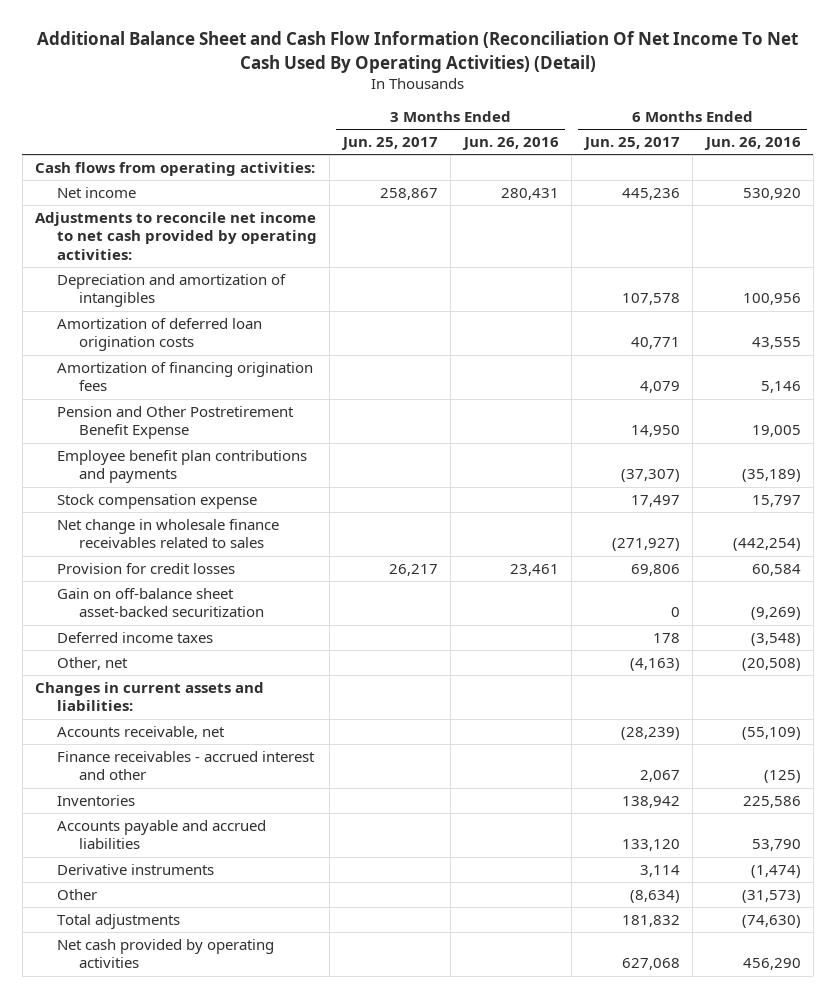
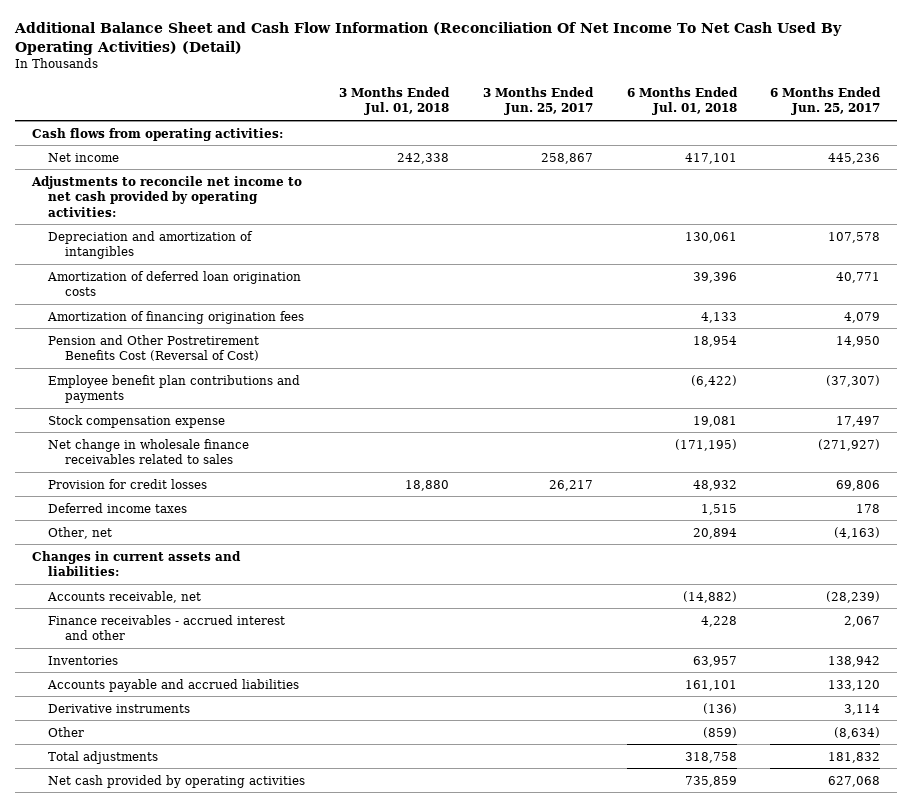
- | 3 Months Ended Jun. 25, 2017 | 3 Months Ended Jun. 26, 2016 | 6 Months Ended Jun. 25, 2017 | 6 Months Ended Jun. 26, 2016
+ | 3 Months Ended Jul. 01, 2018 | 3 Months Ended Jun. 25, 2017 | 6 Months Ended Jul. 01, 2018 | 6 Months Ended Jun. 25, 2017
- Pension and Other Postretirement Benefit Expense | | | 14,950 | 19,005
+ Pension and Other Postretirement Benefits Cost (Reversal of Cost) | | | 18,954 | 14,950
- Gain on off-balance sheet asset-backed securitization | | | 0 | (9,269)

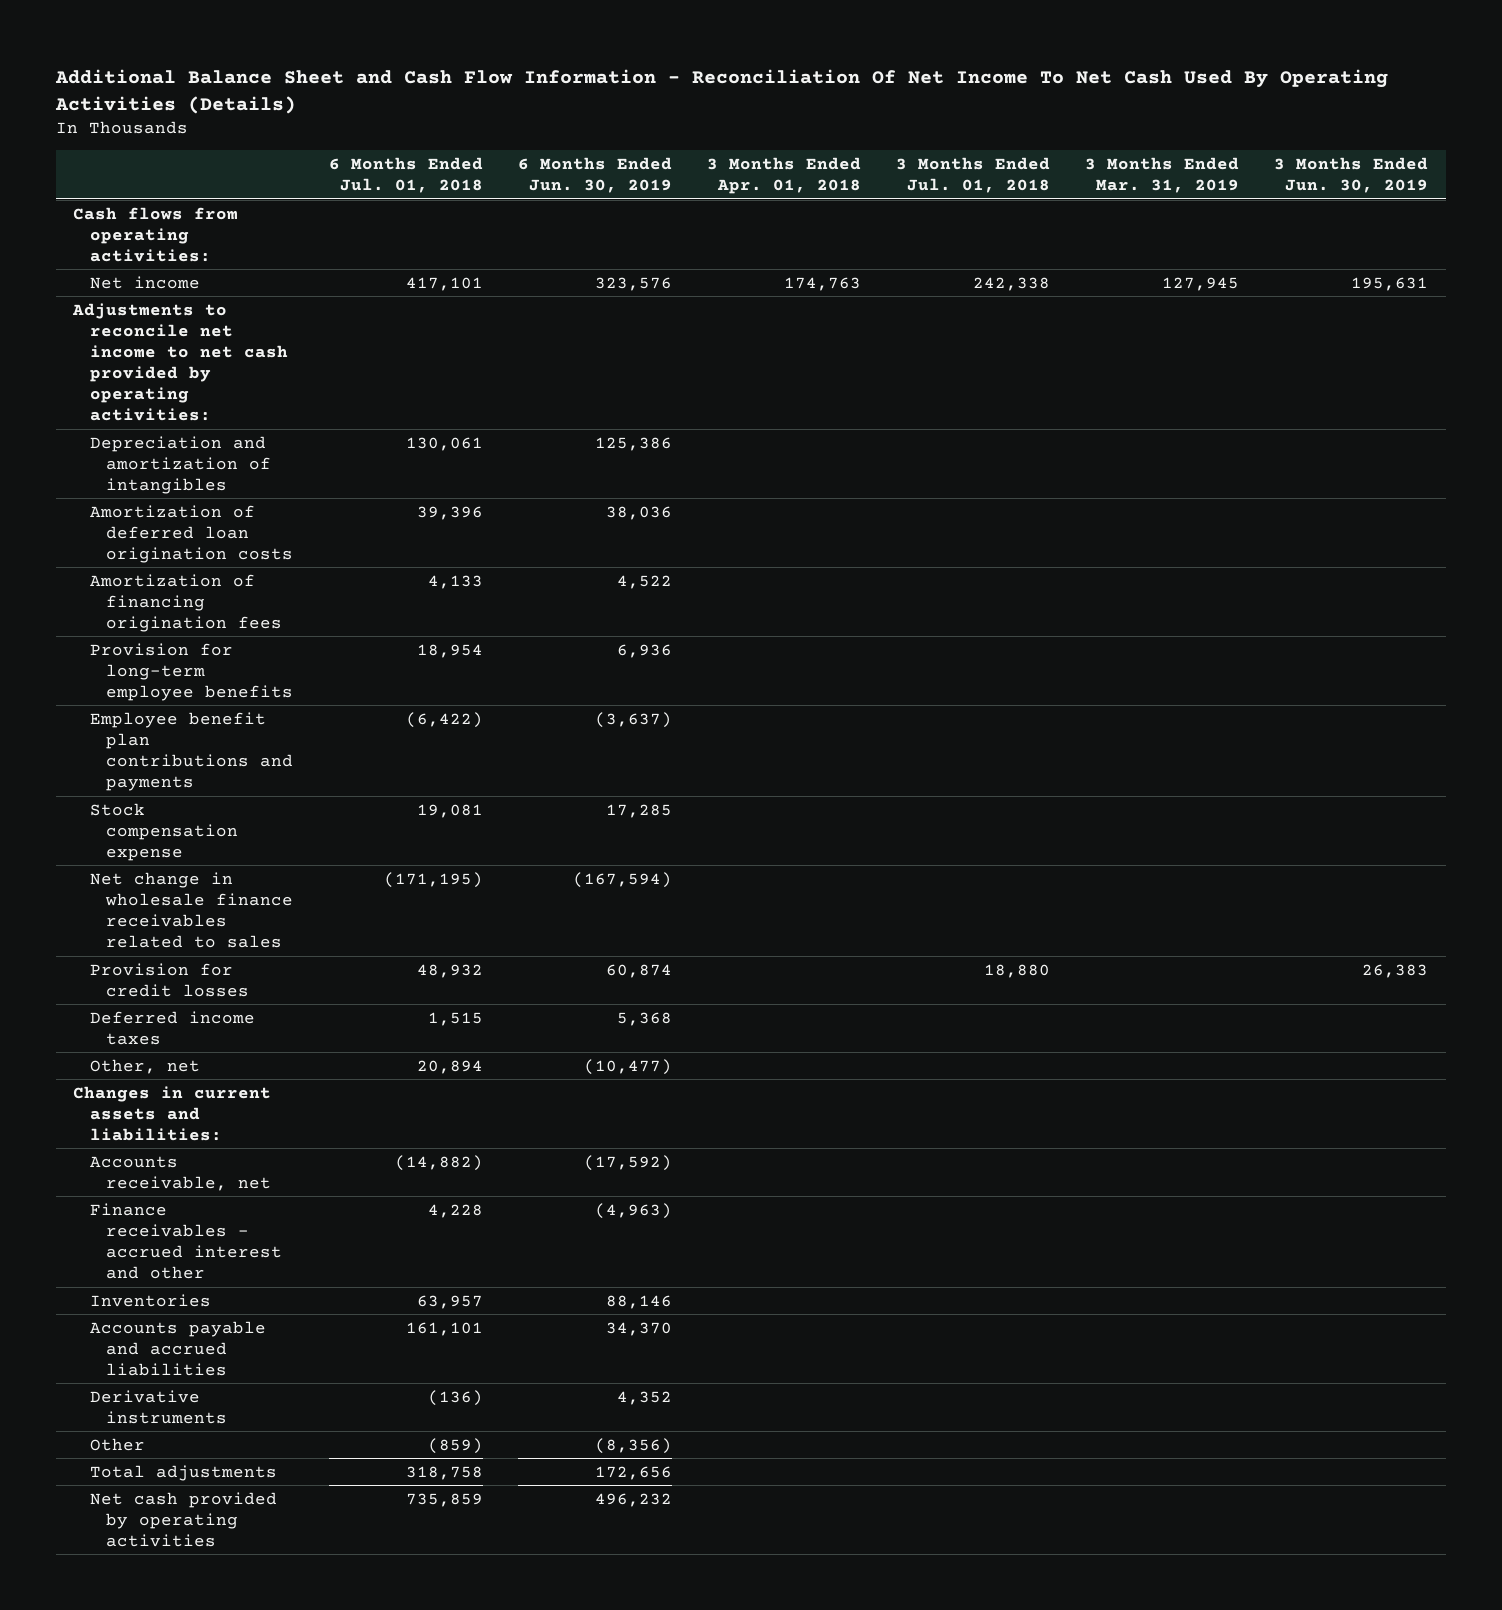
- Additional Balance Sheet and Cash Flow Information (Reconciliation Of Net Income To Net Cash Used By Operating Activities) (Detail)
+ Additional Balance Sheet and Cash Flow Information - Reconciliation Of Net Income To Net Cash Used By Operating Activities (Details)
- | 3 Months Ended Jul. 01, 2018 | 3 Months Ended Jun. 25, 2017 | 6 Months Ended Jul. 01, 2018 | 6 Months Ended Jun. 25, 2017
+ | 6 Months Ended Jul. 01, 2018 | 6 Months Ended Jun. 30, 2019 | 3 Months Ended Apr. 01, 2018 | 3 Months Ended Jul. 01, 2018 | 3 Months Ended Mar. 31, 2019 | 3 Months Ended Jun. 30, 2019
- Pension and Other Postretirement Benefits Cost (Reversal of Cost) | | | 18,954 | 14,950
+ Provision for long-term employee benefits | 18,954 | 6,936 | | | |

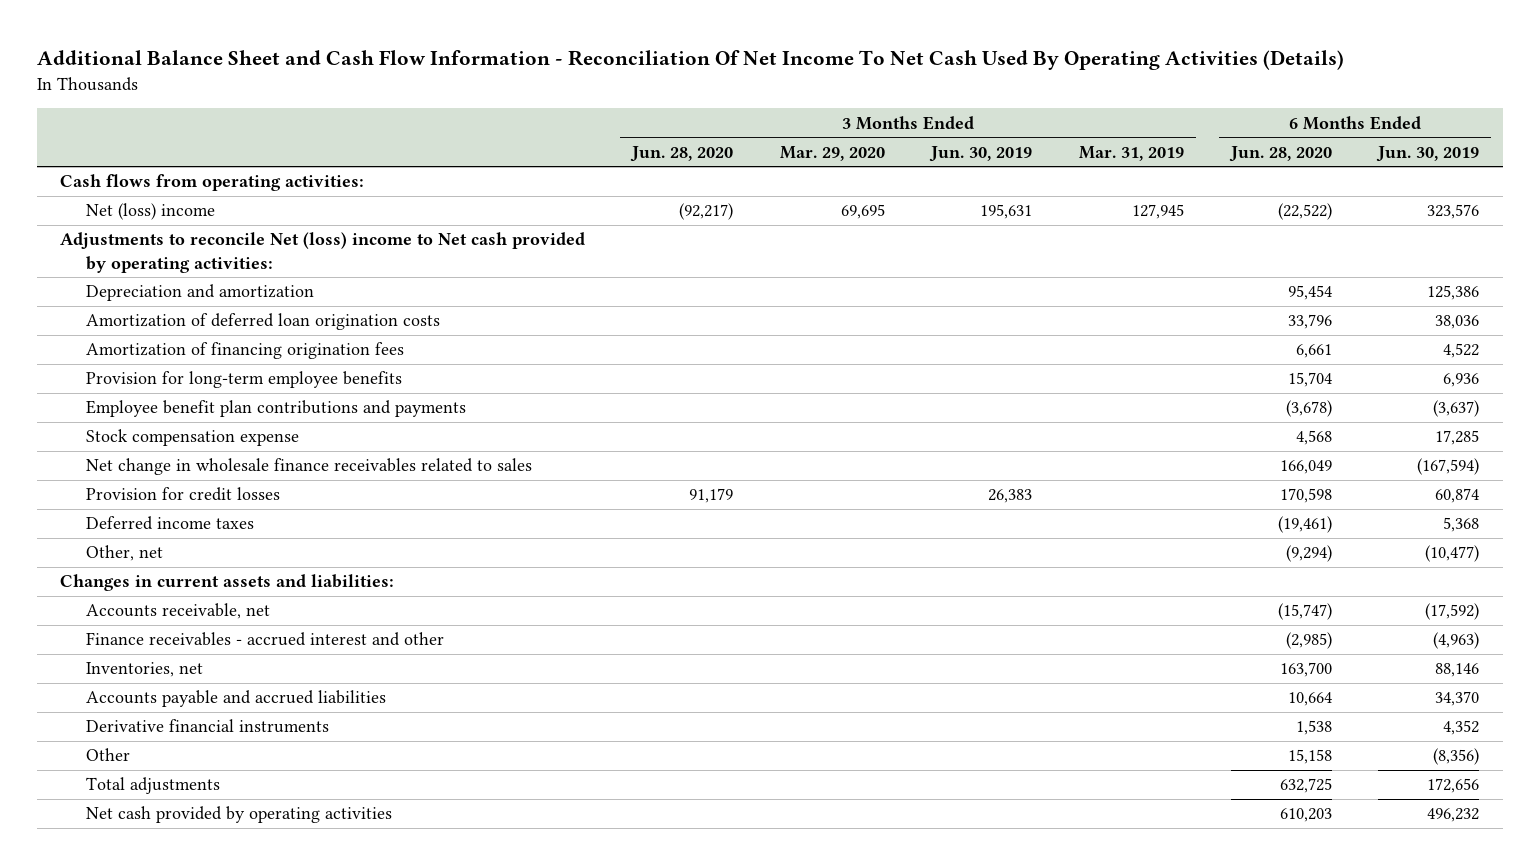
- | 6 Months Ended Jul. 01, 2018 | 6 Months Ended Jun. 30, 2019 | 3 Months Ended Apr. 01, 2018 | 3 Months Ended Jul. 01, 2018 | 3 Months Ended Mar. 31, 2019 | 3 Months Ended Jun. 30, 2019
+ | 3 Months Ended Jun. 28, 2020 | 3 Months Ended Mar. 29, 2020 | 3 Months Ended Jun. 30, 2019 | 3 Months Ended Mar. 31, 2019 | 6 Months Ended Jun. 28, 2020 | 6 Months Ended Jun. 30, 2019
- Net income | 417,101 | 323,576 | 174,763 | 242,338 | 127,945 | 195,631
- Adjustments to reconcile net income to net cash provided by operating activities:
- Depreciation and amortization of intangibles | 130,061 | 125,386 | | | |
+ Net (loss) income | (92,217) | 69,695 | 195,631 | 127,945 | (22,522) | 323,576
+ Adjustments to reconcile Net (loss) income to Net cash provided by operating activities:
+ Depreciation and amortization | | | | | 95,454 | 125,386
- Inventories | 63,957 | 88,146 | | | |
+ Inventories, net | | | | | 163,700 | 88,146
- Derivative instruments | (136) | 4,352 | | | |
+ Derivative financial instruments | | | | | 1,538 | 4,352

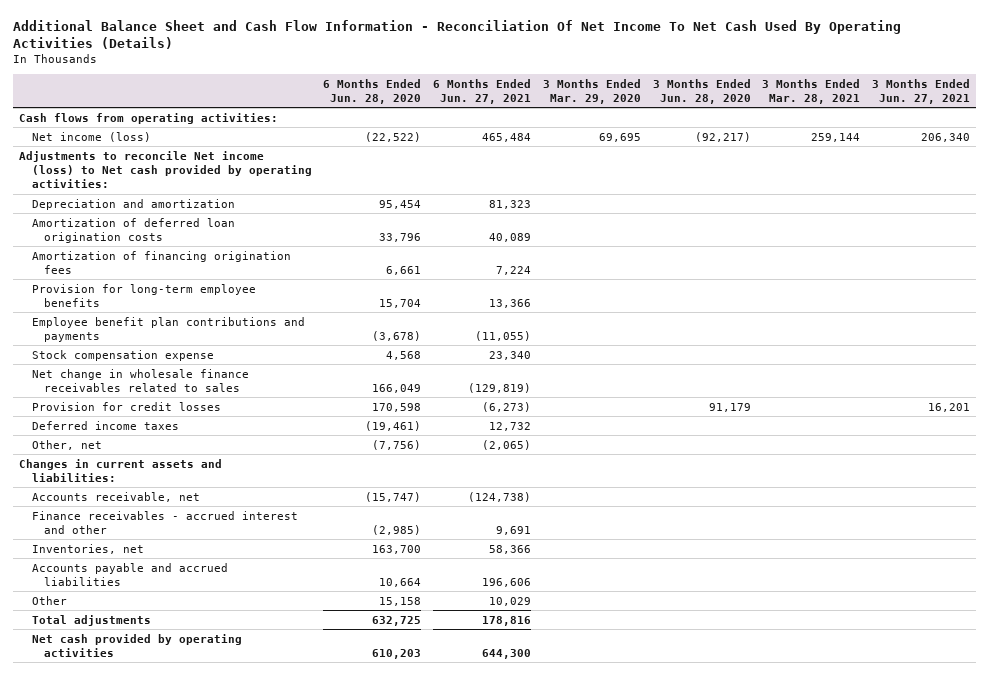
- | 3 Months Ended Jun. 28, 2020 | 3 Months Ended Mar. 29, 2020 | 3 Months Ended Jun. 30, 2019 | 3 Months Ended Mar. 31, 2019 | 6 Months Ended Jun. 28, 2020 | 6 Months Ended Jun. 30, 2019
+ | 6 Months Ended Jun. 28, 2020 | 6 Months Ended Jun. 27, 2021 | 3 Months Ended Mar. 29, 2020 | 3 Months Ended Jun. 28, 2020 | 3 Months Ended Mar. 28, 2021 | 3 Months Ended Jun. 27, 2021
- Net (loss) income | (92,217) | 69,695 | 195,631 | 127,945 | (22,522) | 323,576
- Adjustments to reconcile Net (loss) income to Net cash provided by operating activities:
+ Net income (loss) | (22,522) | 465,484 | 69,695 | (92,217) | 259,144 | 206,340
+ Adjustments to reconcile Net income (loss) to Net cash provided by operating activities:
- Other, net | | | | | (9,294) | (10,477)
+ Other, net | (7,756) | (2,065) | | | |
- Derivative financial instruments | | | | | 1,538 | 4,352

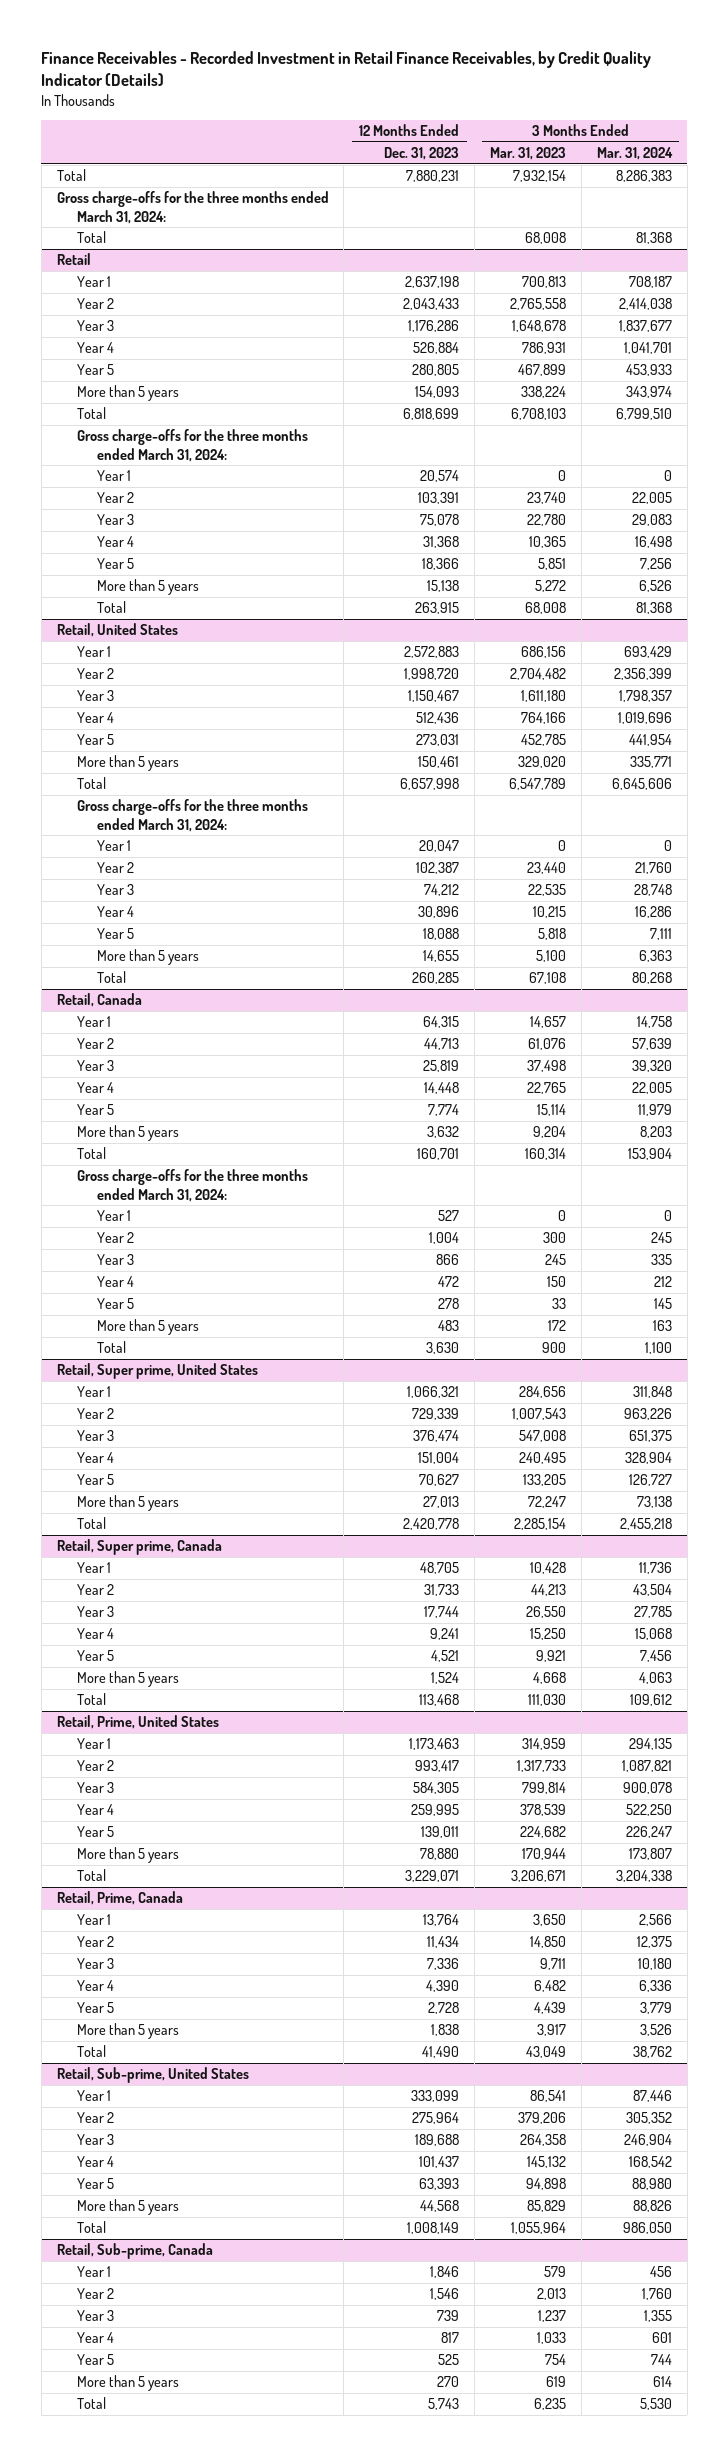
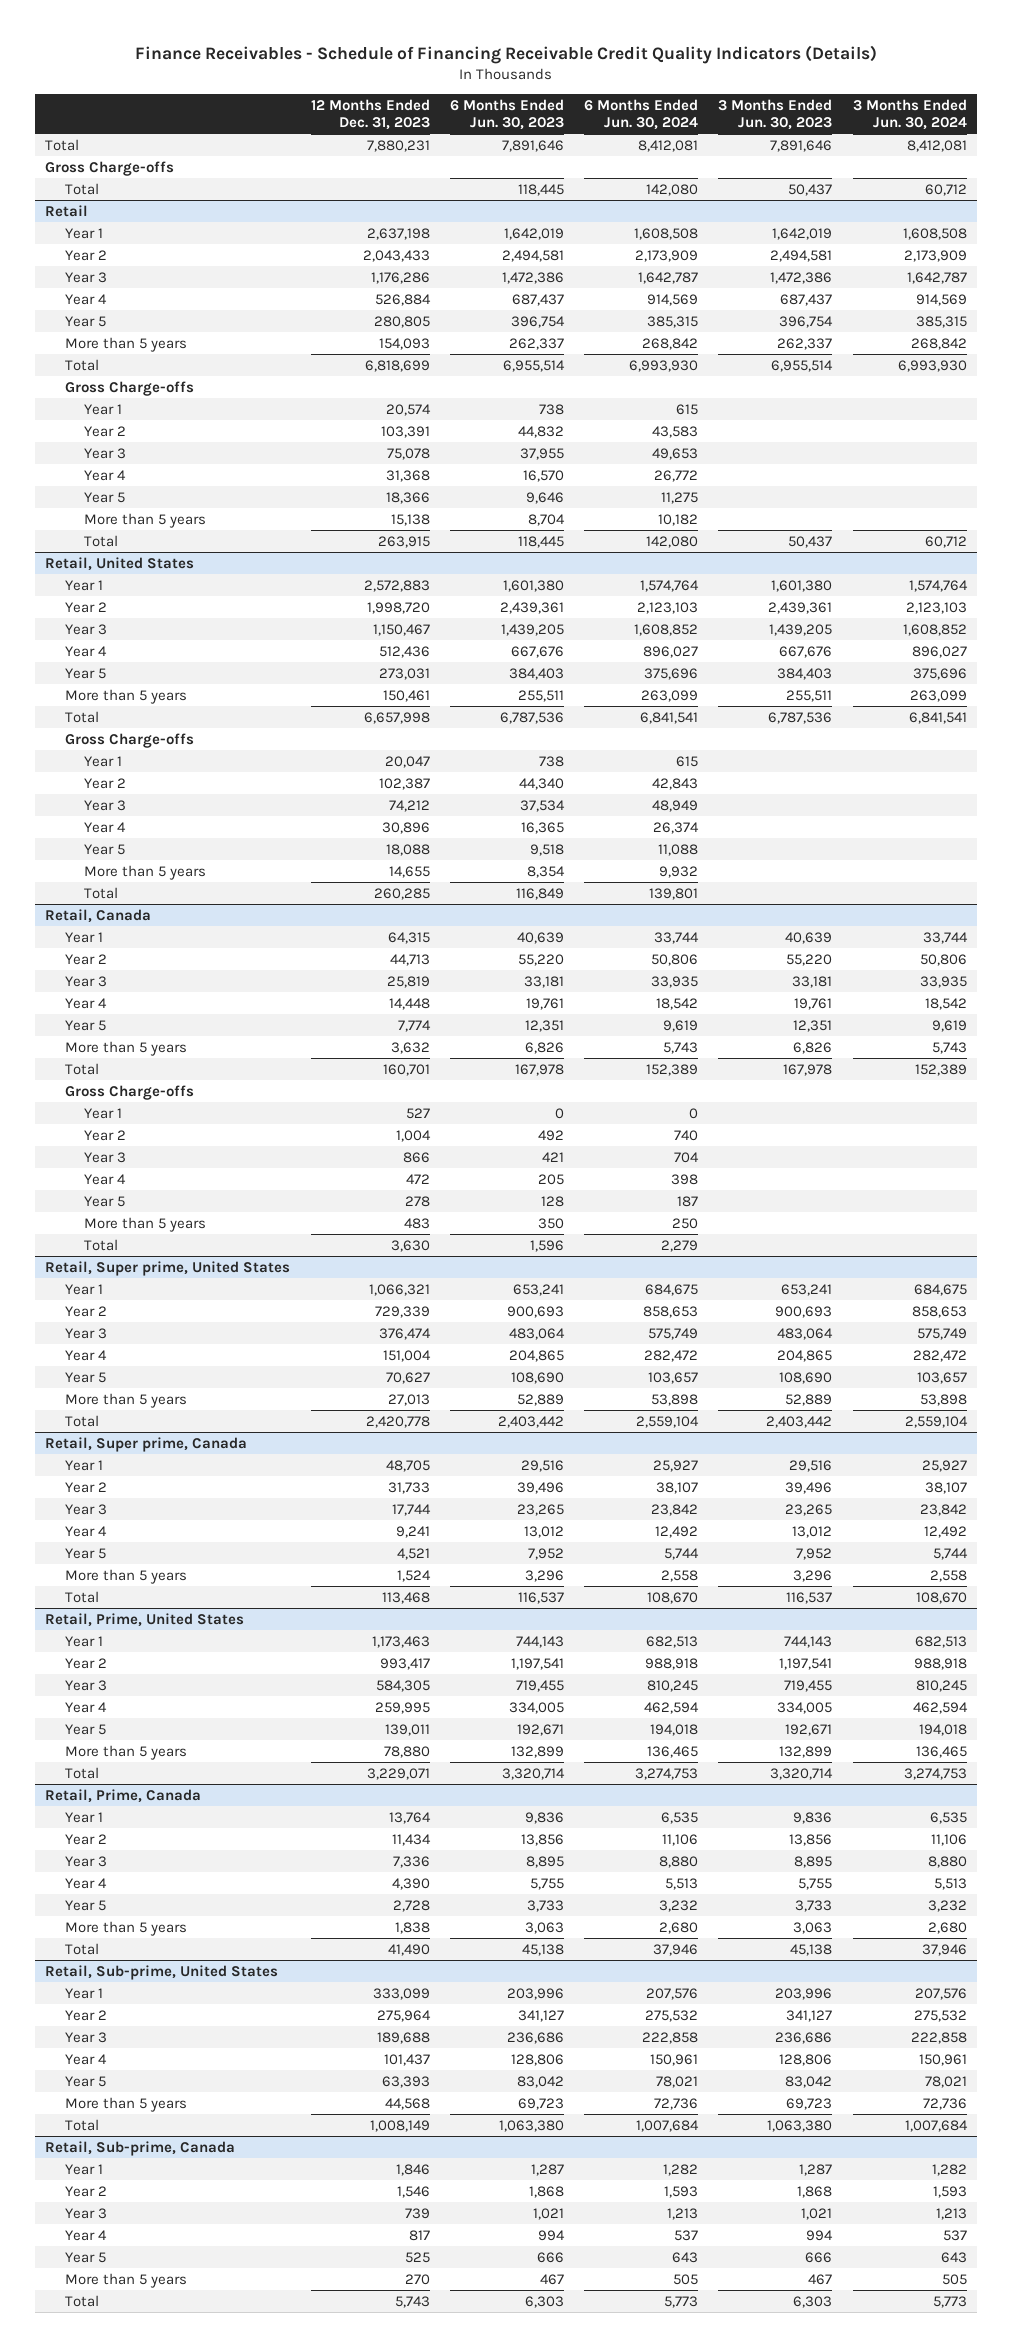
- Finance Receivables - Recorded Investment in Retail Finance Receivables, by Credit Quality Indicator (Details)
+ Finance Receivables - Schedule of Financing Receivable Credit Quality Indicators (Details)
- | 12 Months Ended Dec. 31, 2023 | 3 Months Ended Mar. 31, 2023 | 3 Months Ended Mar. 31, 2024
+ | 12 Months Ended Dec. 31, 2023 | 6 Months Ended Jun. 30, 2023 | 6 Months Ended Jun. 30, 2024 | 3 Months Ended Jun. 30, 2023 | 3 Months Ended Jun. 30, 2024
- Gross charge-offs for the three months ended March 31, 2024:
+ Gross Charge-offs
@ Retail
- Gross charge-offs for the three months ended March 31, 2024:
+ Gross Charge-offs
@ Retail, United States
- Gross charge-offs for the three months ended March 31, 2024:
+ Gross Charge-offs
@ Retail, Canada
- Gross charge-offs for the three months ended March 31, 2024:
+ Gross Charge-offs

